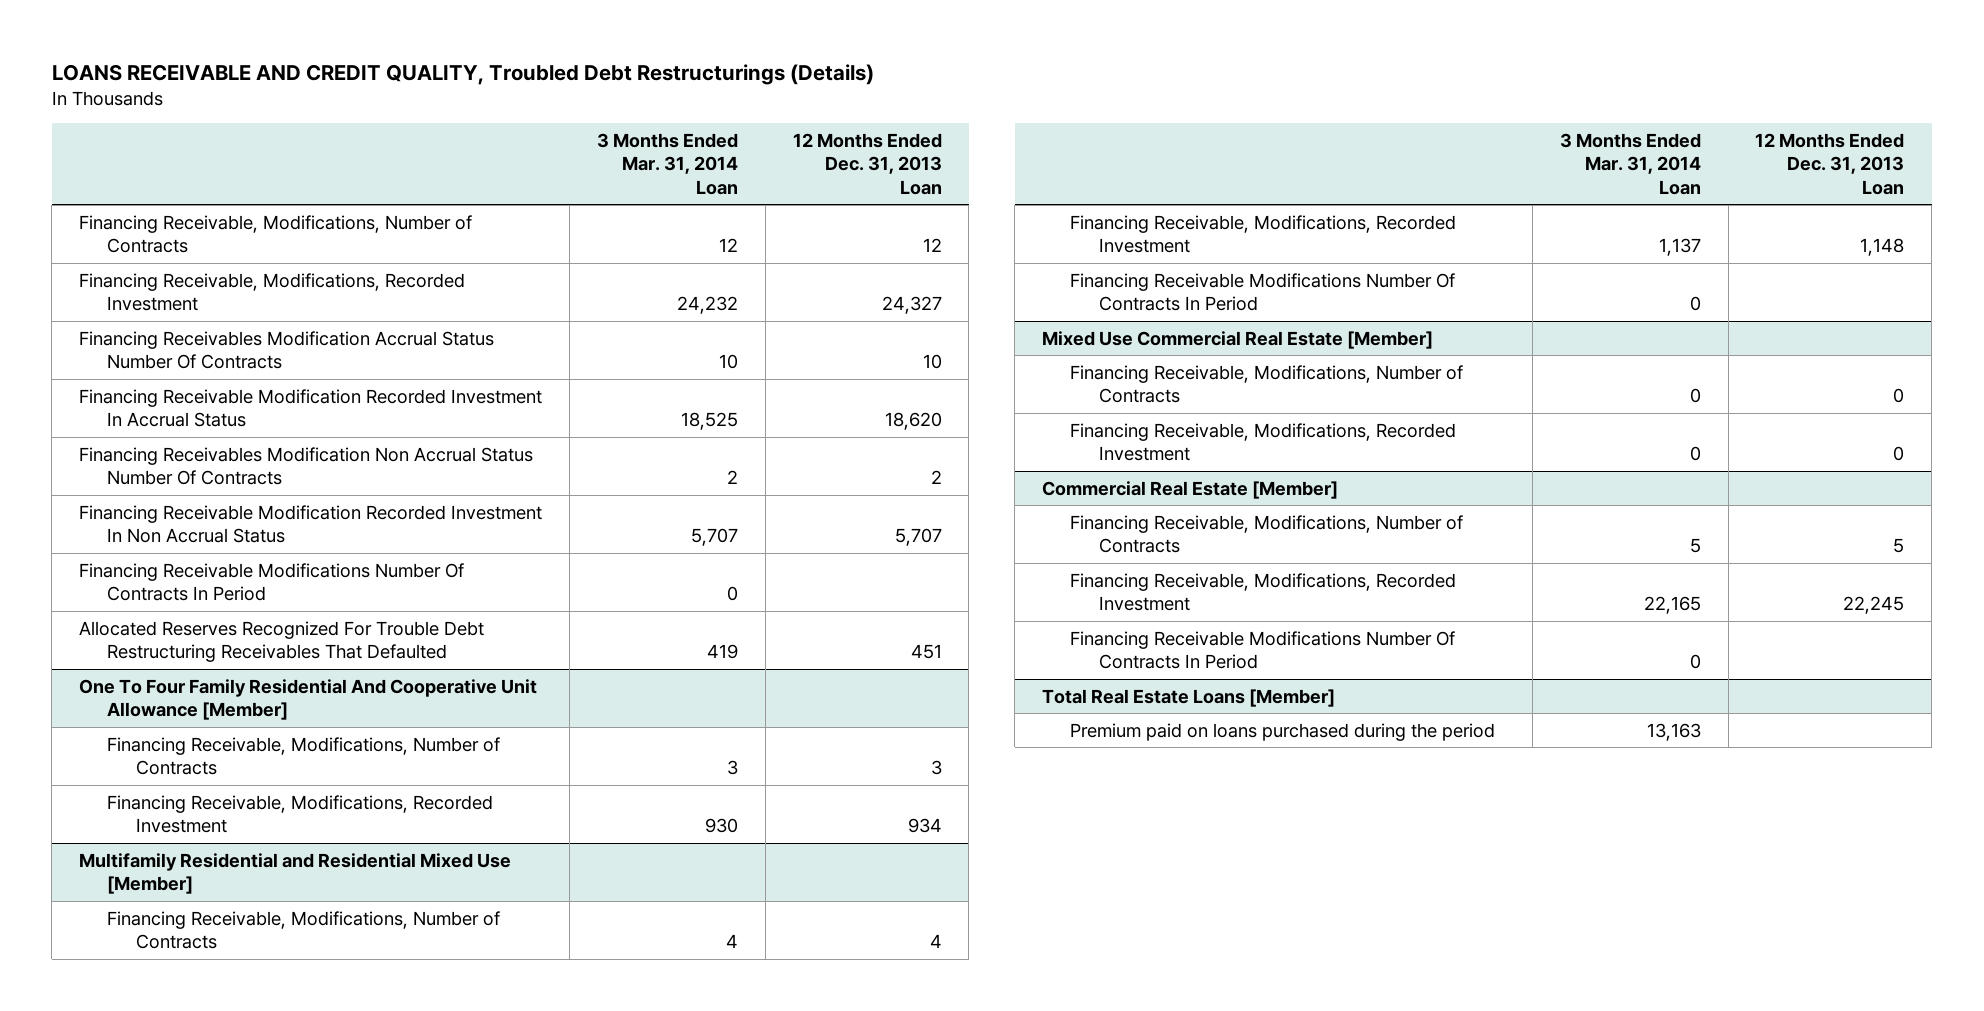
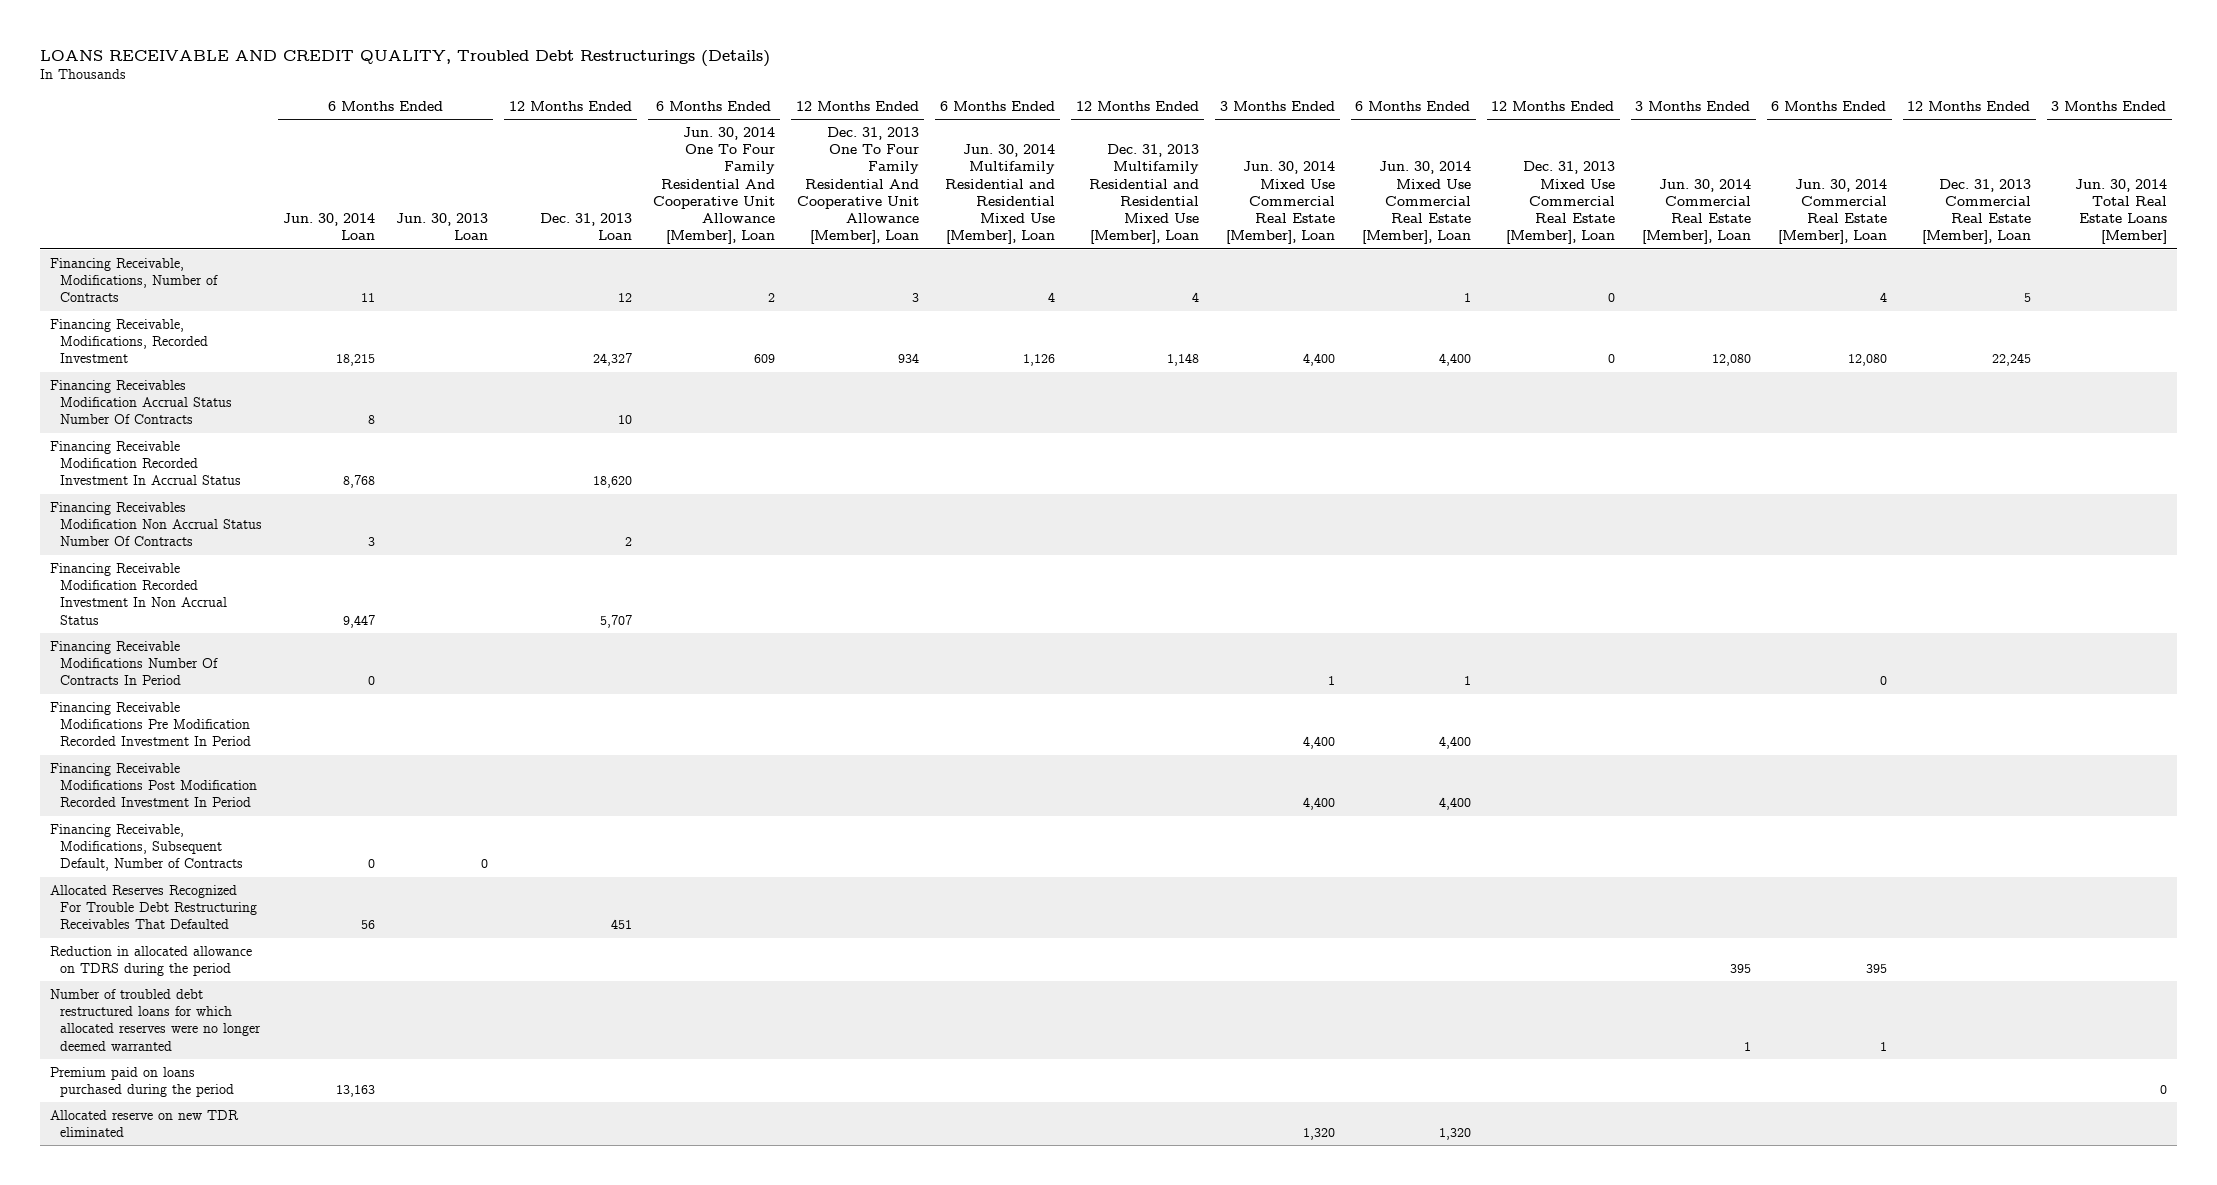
- | 3 Months Ended Mar. 31, 2014 Loan | 12 Months Ended Dec. 31, 2013 Loan
+ | 6 Months Ended Jun. 30, 2014 Loan | 6 Months Ended Jun. 30, 2013 Loan | 12 Months Ended Dec. 31, 2013 Loan | 6 Months Ended Jun. 30, 2014 One To Four Family Residential And Cooperative Unit Allowance [Member], Loan | 12 Months Ended Dec. 31, 2013 One To Four Family Residential And Cooperative Unit Allowance [Member], Loan | 6 Months Ended Jun. 30, 2014 Multifamily Residential and Residential Mixed Use [Member], Loan | 12 Months Ended Dec. 31, 2013 Multifamily Residential and Residential Mixed Use [Member], Loan | 3 Months Ended Jun. 30, 2014 Mixed Use Commercial Real Estate [Member], Loan | 6 Months Ended Jun. 30, 2014 Mixed Use Commercial Real Estate [Member], Loan | 12 Months Ended Dec. 31, 2013 Mixed Use Commercial Real Estate [Member], Loan | 3 Months Ended Jun. 30, 2014 Commercial Real Estate [Member], Loan | 6 Months Ended Jun. 30, 2014 Commercial Real Estate [Member], Loan | 12 Months Ended Dec. 31, 2013 Commercial Real Estate [Member], Loan | 3 Months Ended Jun. 30, 2014 Total Real Estate Loans [Member]
+ Financing Receivable Modifications Pre Modification Recorded Investment In Period | | | | | | | | 4,400 | 4,400 | | | | |
+ Financing Receivable Modifications Post Modification Recorded Investment In Period | | | | | | | | 4,400 | 4,400 | | | | |
+ Financing Receivable, Modifications, Subsequent Default, Number of Contracts | 0 | 0 | | | | | | | | | | | |
- One To Four Family Residential And Cooperative Unit Allowance [Member]
- Financing Receivable, Modifications, Number of Contracts | 3 | 3
- Financing Receivable, Modifications, Recorded Investment | 930 | 934
- Multifamily Residential and Residential Mixed Use [Member]
- Financing Receivable, Modifications, Number of Contracts | 4 | 4
- Financing Receivable, Modifications, Recorded Investment | 1,137 | 1,148
- Financing Receivable Modifications Number Of Contracts In Period | 0 |
- Mixed Use Commercial Real Estate [Member]
- Financing Receivable, Modifications, Number of Contracts | 0 | 0
- Financing Receivable, Modifications, Recorded Investment | 0 | 0
- Commercial Real Estate [Member]
- Financing Receivable, Modifications, Number of Contracts | 5 | 5
- Financing Receivable, Modifications, Recorded Investment | 22,165 | 22,245
- Financing Receivable Modifications Number Of Contracts In Period | 0 |
- Total Real Estate Loans [Member]
- Premium paid on loans purchased during the period | 13,163 |
+ Reduction in allocated allowance on TDRS during the period | | | | | | | | | | | 395 | 395 | |
+ Number of troubled debt restructured loans for which allocated reserves were no longer deemed warranted | | | | | | | | | | | 1 | 1 | |
+ Premium paid on loans purchased during the period | 13,163 | | | | | | | | | | | | | 0
+ Allocated reserve on new TDR eliminated | | | | | | | | 1,320 | 1,320 | | | | |

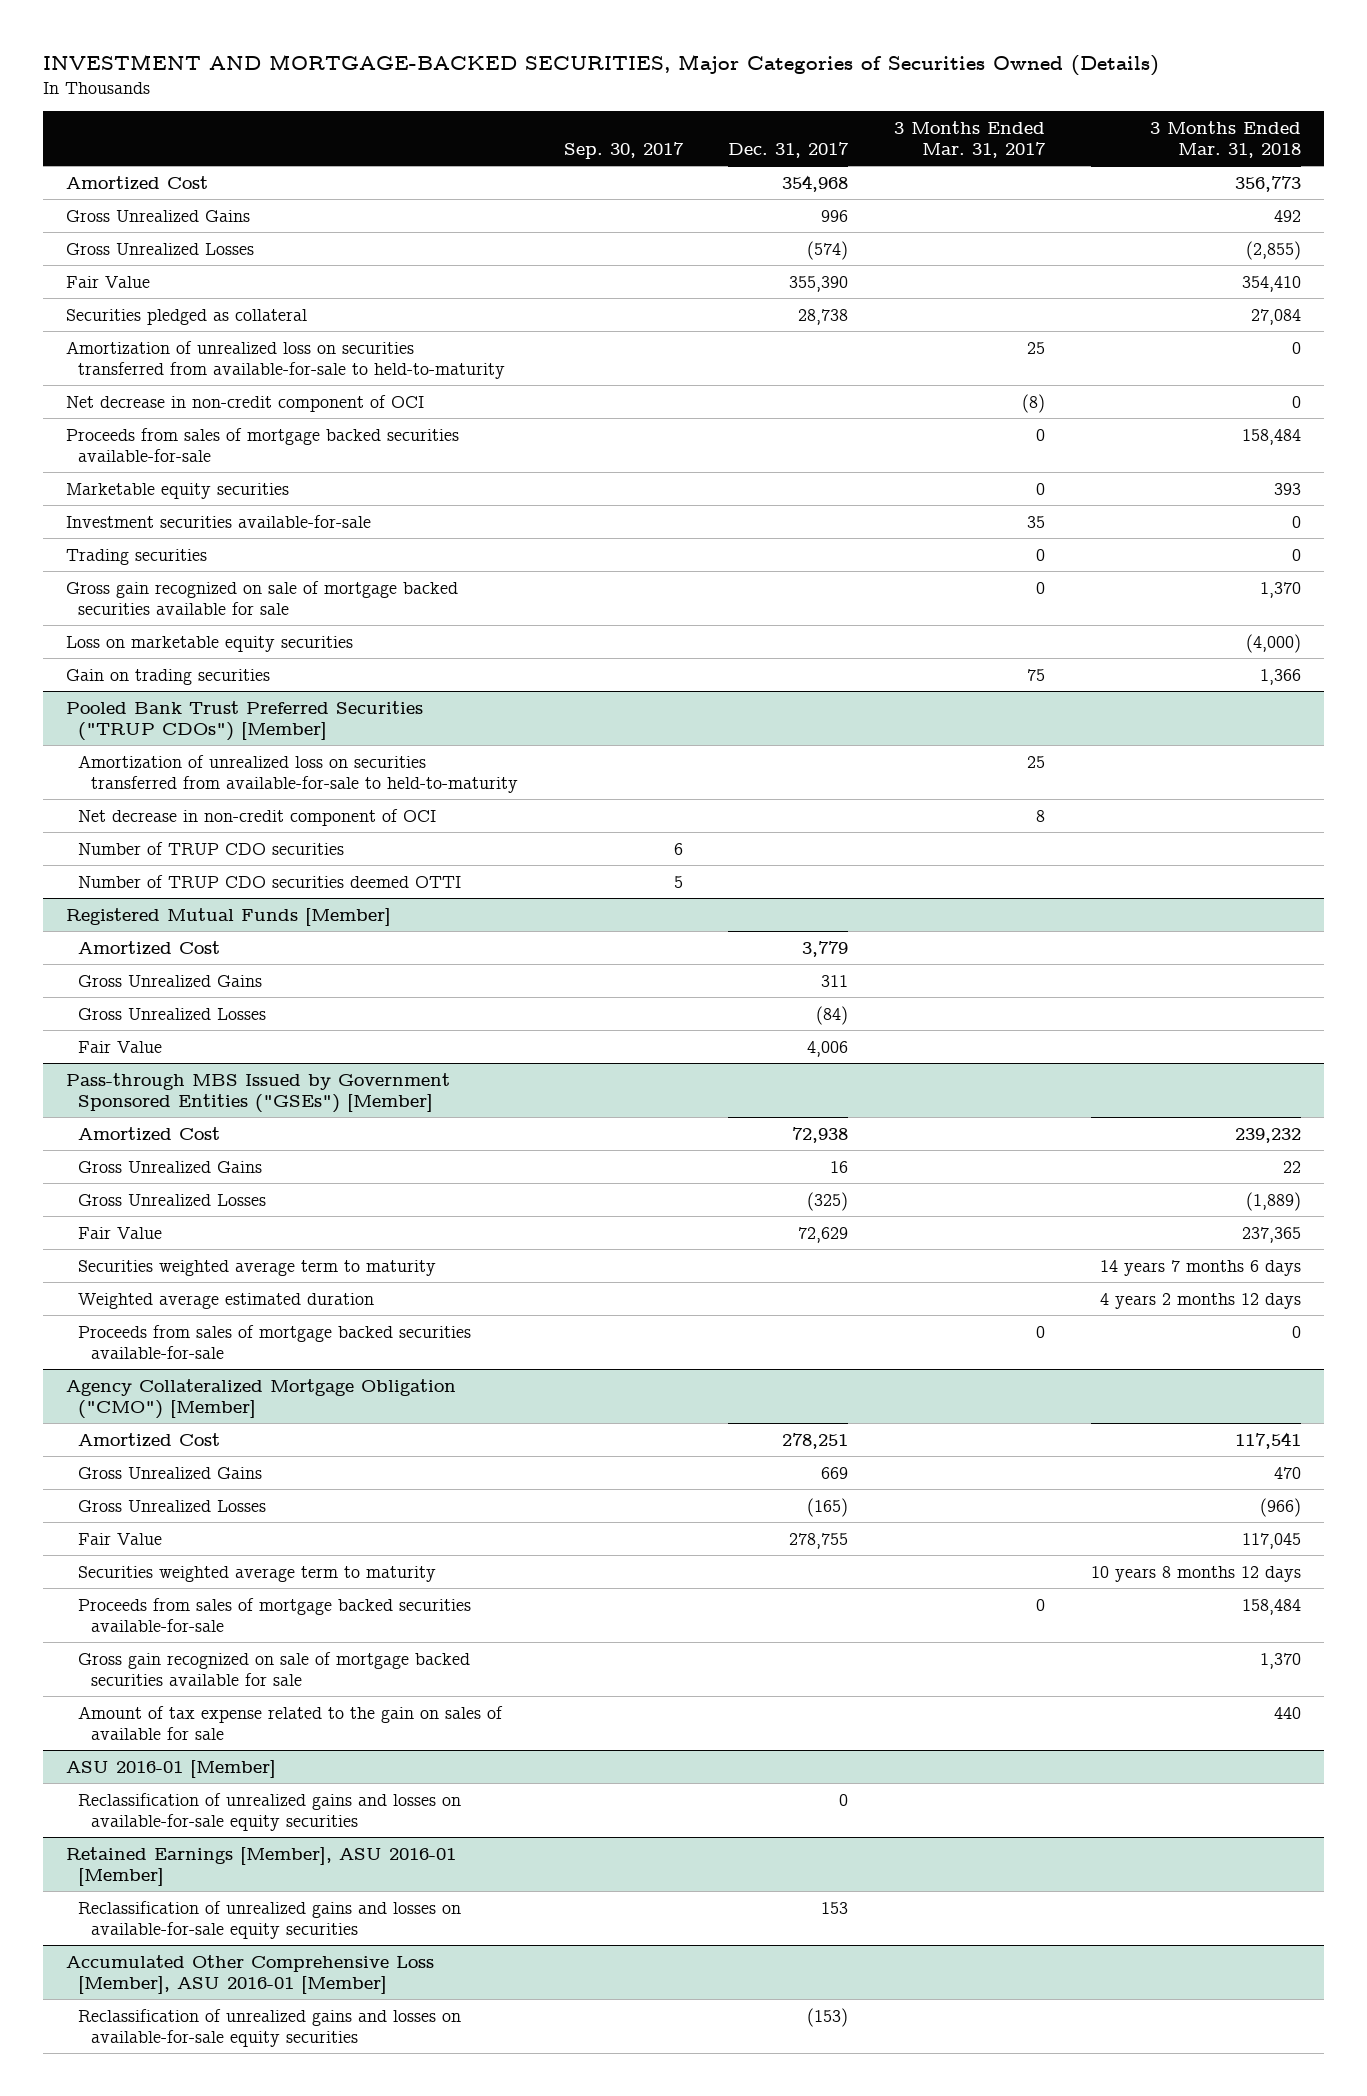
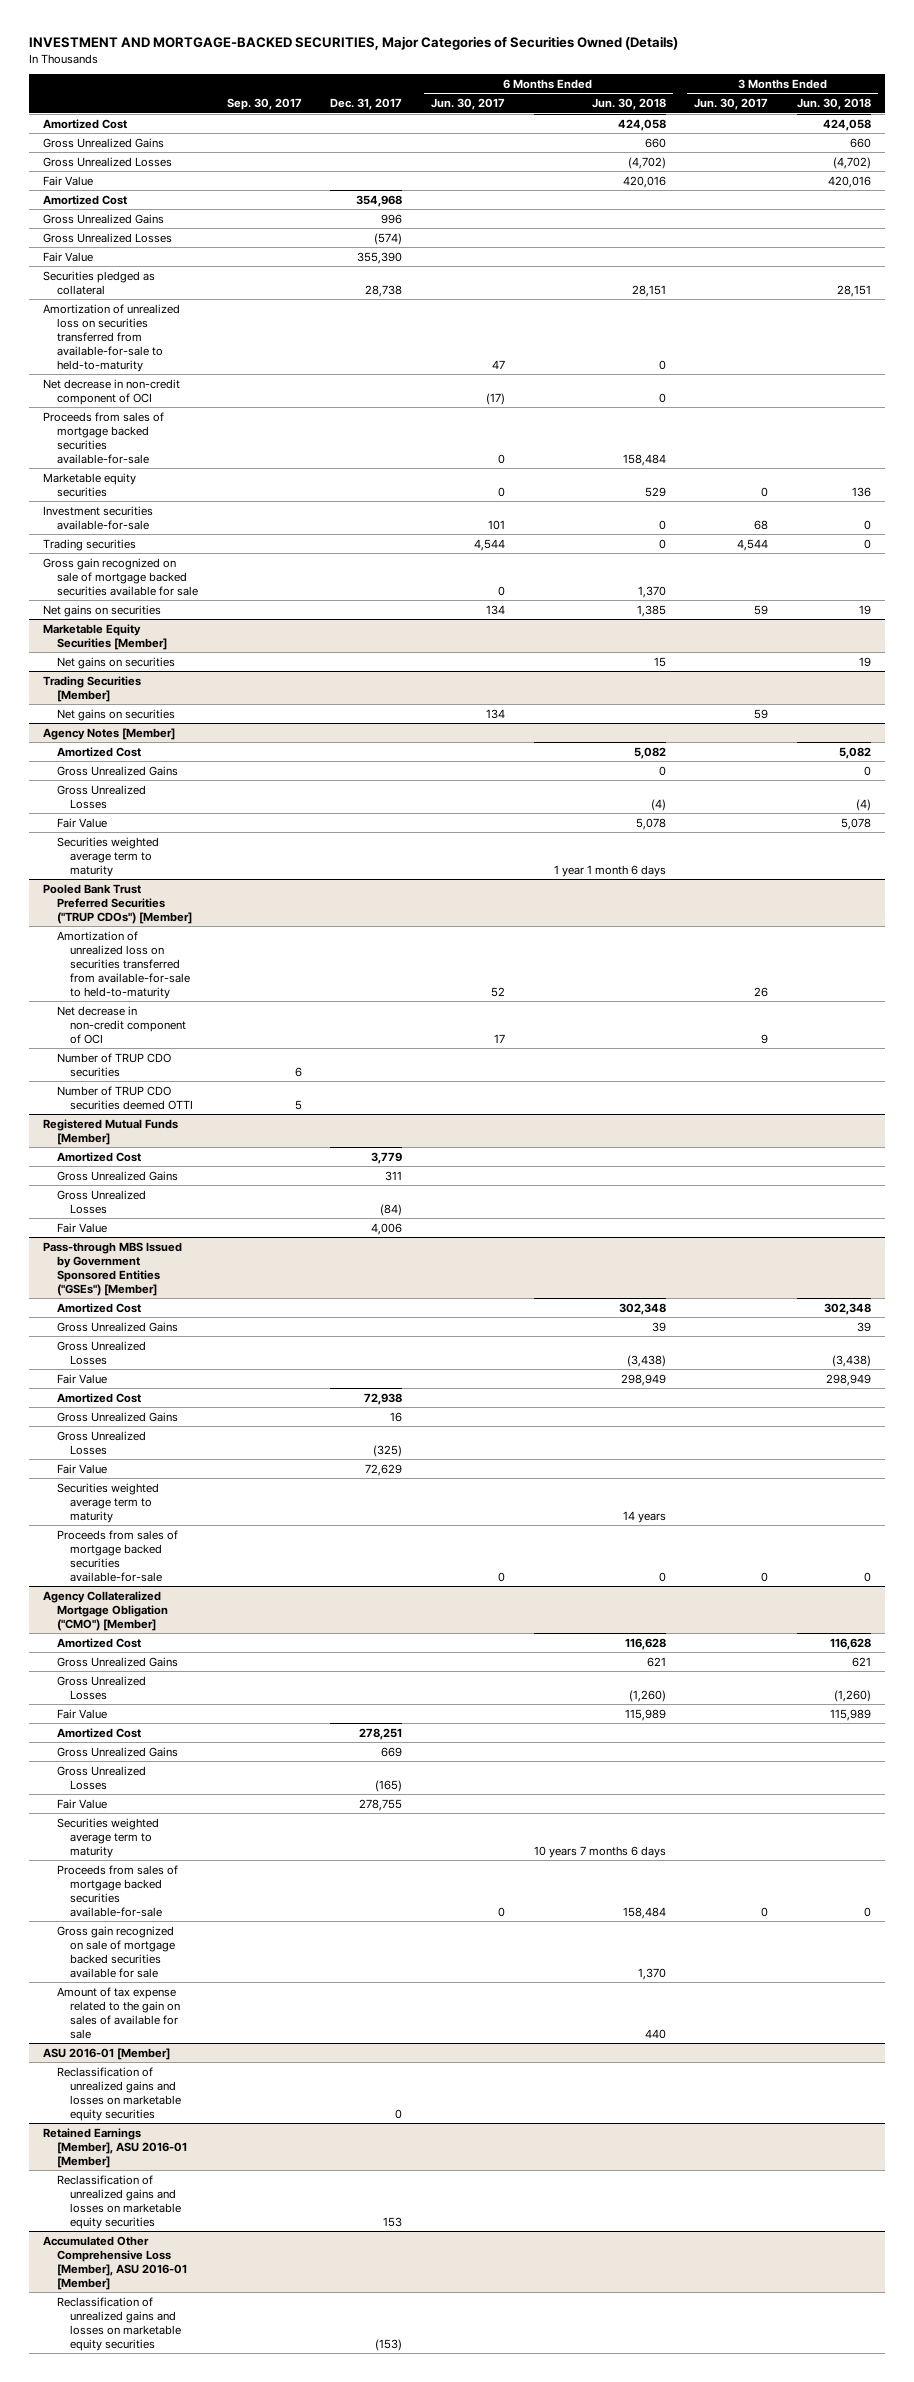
- | Sep. 30, 2017 | Dec. 31, 2017 | 3 Months Ended Mar. 31, 2017 | 3 Months Ended Mar. 31, 2018
+ | Sep. 30, 2017 | Dec. 31, 2017 | 6 Months Ended Jun. 30, 2017 | 6 Months Ended Jun. 30, 2018 | 3 Months Ended Jun. 30, 2017 | 3 Months Ended Jun. 30, 2018
+ Amortized Cost | | | | 424,058 | | 424,058
+ Gross Unrealized Gains | | | | 660 | | 660
+ Gross Unrealized Losses | | | | (4,702) | | (4,702)
+ Fair Value | | | | 420,016 | | 420,016
- Loss on marketable equity securities | | | | (4,000)
- Gain on trading securities | | | 75 | 1,366
+ Net gains on securities | | | 134 | 1,385 | 59 | 19
+ Marketable Equity Securities [Member]
+ Net gains on securities | | | | 15 | | 19
+ Trading Securities [Member]
+ Net gains on securities | | | 134 | | 59 |
+ Agency Notes [Member]
+ Amortized Cost | | | | 5,082 | | 5,082
+ Gross Unrealized Gains | | | | 0 | | 0
+ Gross Unrealized Losses | | | | (4) | | (4)
+ Fair Value | | | | 5,078 | | 5,078
+ Securities weighted average term to maturity | | | | 1 year 1 month 6 days | |
@ Pass-through MBS Issued by Government Sponsored Entities ("GSEs") [Member]
+ Amortized Cost | | | | 302,348 | | 302,348
+ Gross Unrealized Gains | | | | 39 | | 39
+ Gross Unrealized Losses | | | | (3,438) | | (3,438)
+ Fair Value | | | | 298,949 | | 298,949
- Weighted average estimated duration | | | | 4 years 2 months 12 days
@ Agency Collateralized Mortgage Obligation ("CMO") [Member]
+ Amortized Cost | | | | 116,628 | | 116,628
+ Gross Unrealized Gains | | | | 621 | | 621
+ Gross Unrealized Losses | | | | (1,260) | | (1,260)
+ Fair Value | | | | 115,989 | | 115,989
@ ASU 2016-01 [Member]
- Reclassification of unrealized gains and losses on available-for-sale equity securities | | 0 | |
+ Reclassification of unrealized gains and losses on marketable equity securities | | 0 | | | |
@ Retained Earnings [Member], ASU 2016-01 [Member]
- Reclassification of unrealized gains and losses on available-for-sale equity securities | | 153 | |
+ Reclassification of unrealized gains and losses on marketable equity securities | | 153 | | | |
@ Accumulated Other Comprehensive Loss [Member], ASU 2016-01 [Member]
- Reclassification of unrealized gains and losses on available-for-sale equity securities | | (153) | |
+ Reclassification of unrealized gains and losses on marketable equity securities | | (153) | | | |

